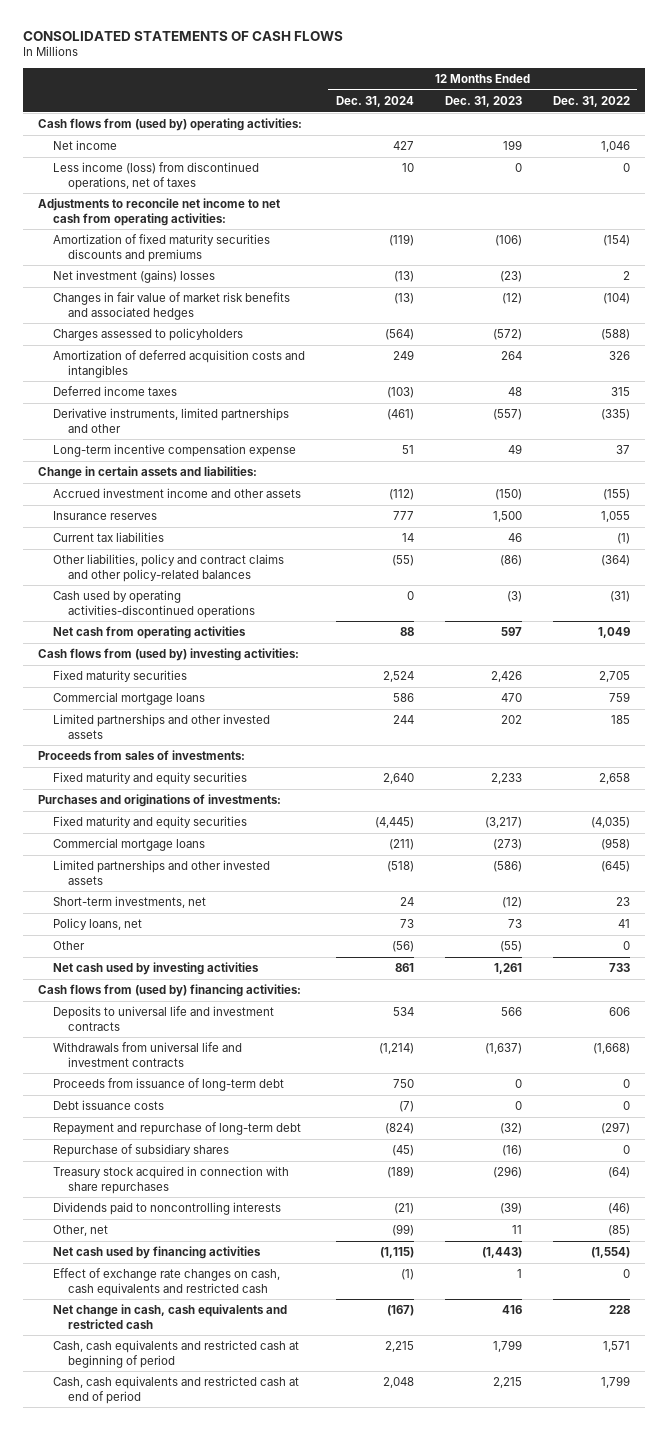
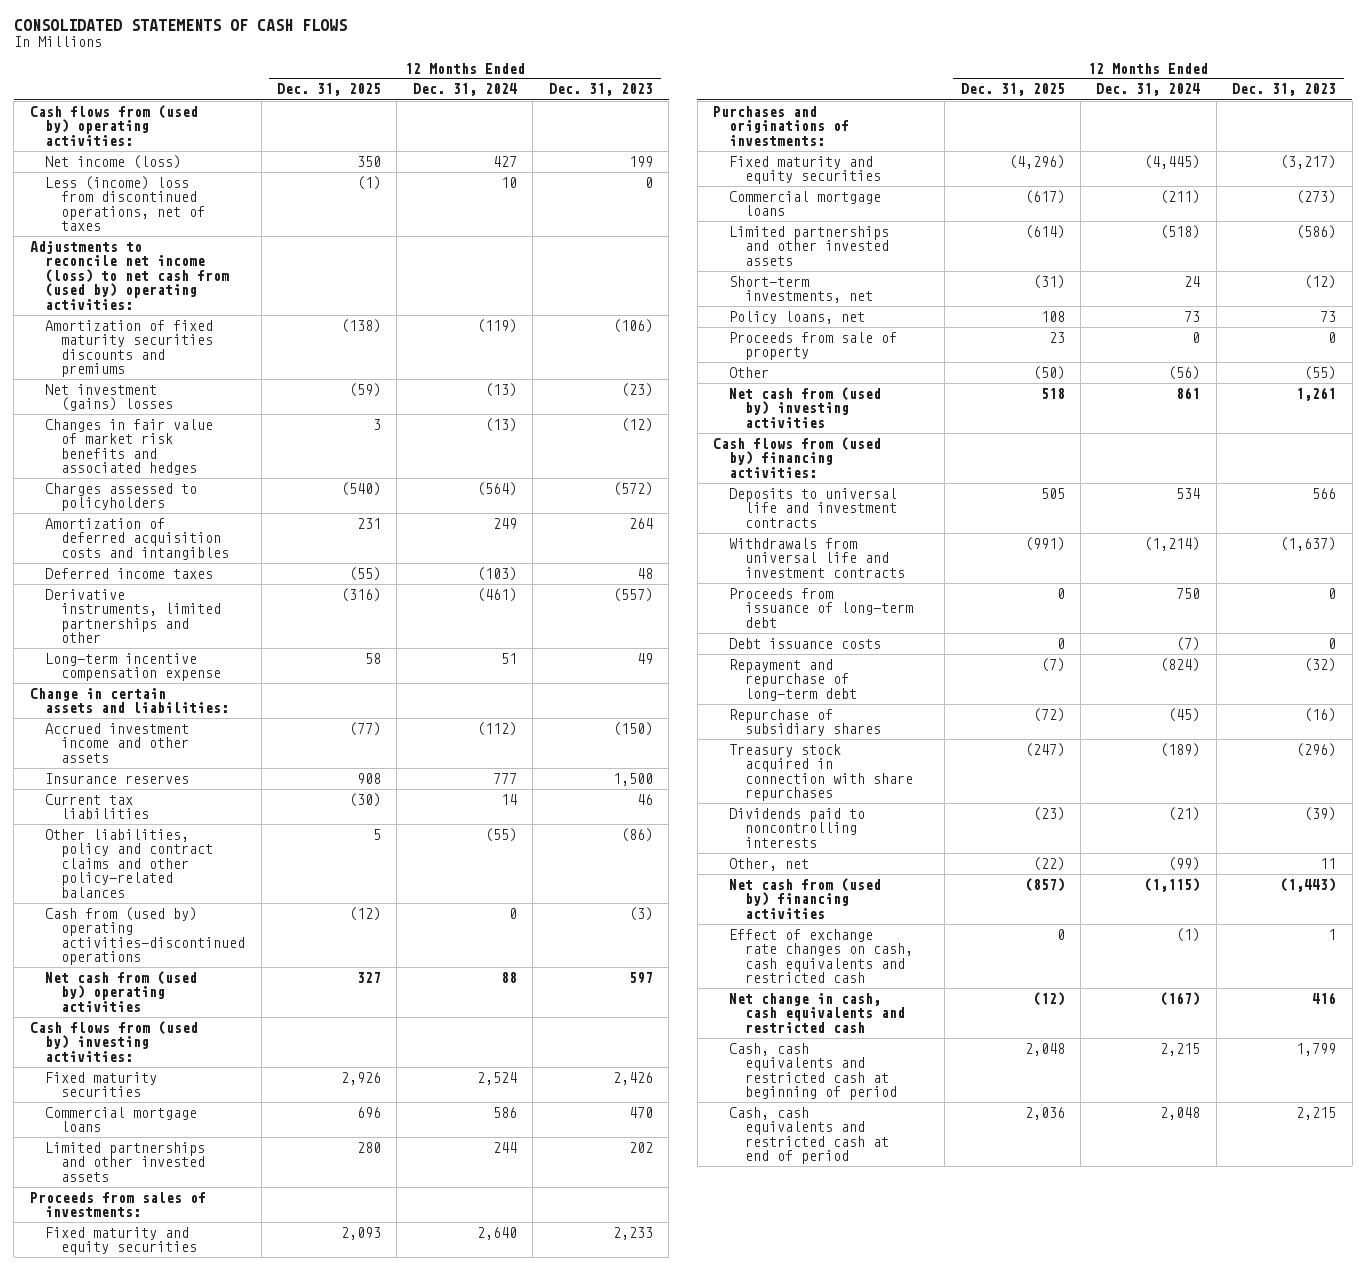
- | 12 Months Ended Dec. 31, 2024 | 12 Months Ended Dec. 31, 2023 | 12 Months Ended Dec. 31, 2022
+ | 12 Months Ended Dec. 31, 2025 | 12 Months Ended Dec. 31, 2024 | 12 Months Ended Dec. 31, 2023
- Net income | 427 | 199 | 1,046
- Less income (loss) from discontinued operations, net of taxes | 10 | 0 | 0
- Adjustments to reconcile net income to net cash from operating activities:
+ Net income (loss) | 350 | 427 | 199
+ Less (income) loss from discontinued operations, net of taxes | (1) | 10 | 0
+ Adjustments to reconcile net income (loss) to net cash from (used by) operating activities:
- Cash used by operating activities-discontinued operations | 0 | (3) | (31)
- Net cash from operating activities | 88 | 597 | 1,049
+ Cash from (used by) operating activities-discontinued operations | (12) | 0 | (3)
+ Net cash from (used by) operating activities | 327 | 88 | 597
+ Proceeds from sale of property | 23 | 0 | 0
- Net cash used by investing activities | 861 | 1,261 | 733
+ Net cash from (used by) investing activities | 518 | 861 | 1,261
- Net cash used by financing activities | (1,115) | (1,443) | (1,554)
+ Net cash from (used by) financing activities | (857) | (1,115) | (1,443)

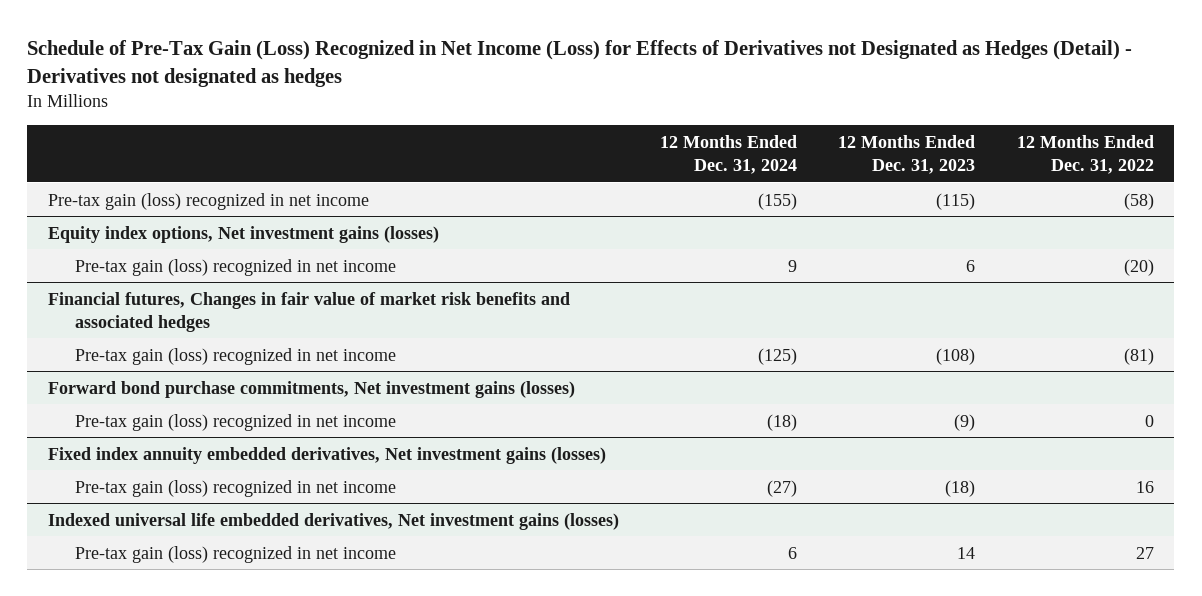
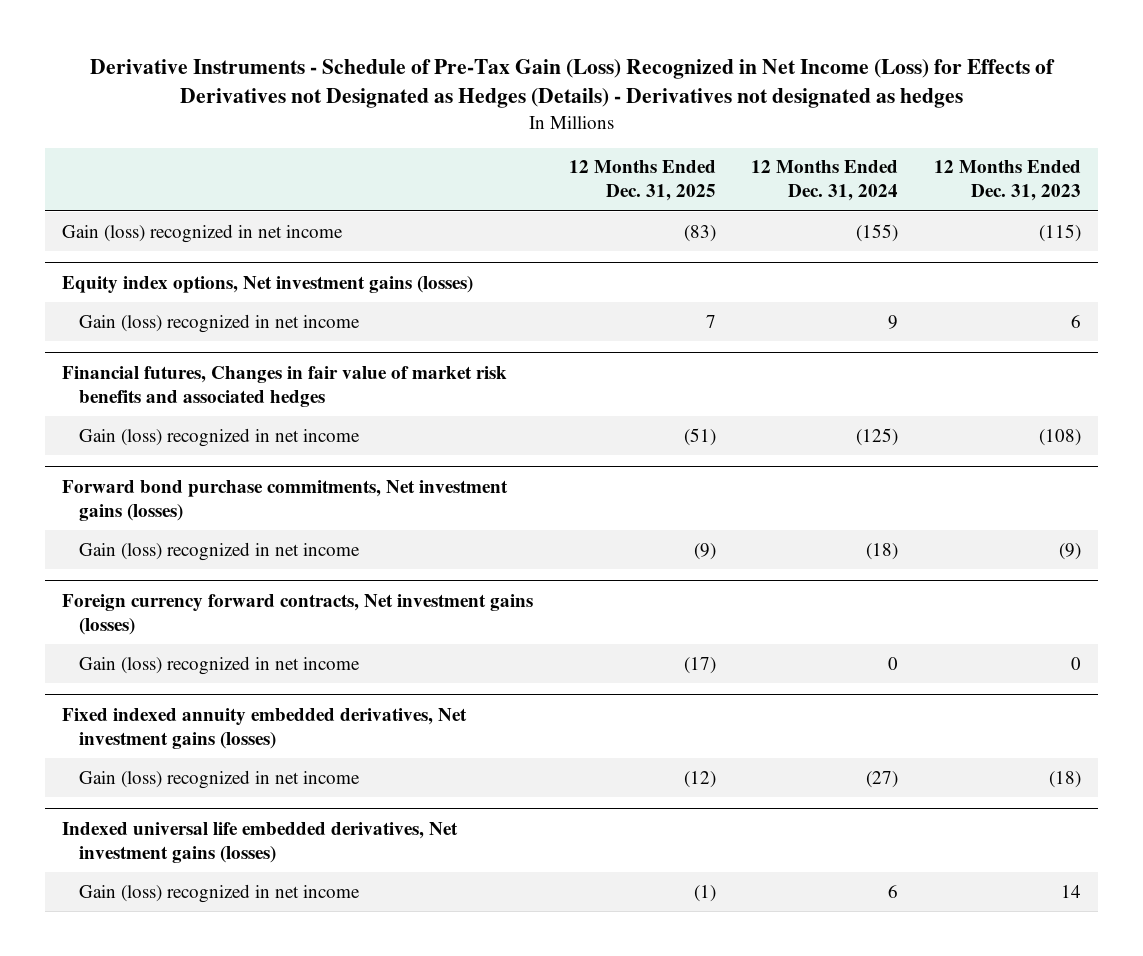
- Schedule of Pre-Tax Gain (Loss) Recognized in Net Income (Loss) for Effects of Derivatives not Designated as Hedges (Detail) - Derivatives not designated as hedges
+ Derivative Instruments - Schedule of Pre-Tax Gain (Loss) Recognized in Net Income (Loss) for Effects of Derivatives not Designated as Hedges (Details) - Derivatives not designated as hedges
- | 12 Months Ended Dec. 31, 2024 | 12 Months Ended Dec. 31, 2023 | 12 Months Ended Dec. 31, 2022
+ | 12 Months Ended Dec. 31, 2025 | 12 Months Ended Dec. 31, 2024 | 12 Months Ended Dec. 31, 2023
- Pre-tax gain (loss) recognized in net income | (155) | (115) | (58)
+ Gain (loss) recognized in net income | (83) | (155) | (115)
@ Equity index options, Net investment gains (losses)
- Pre-tax gain (loss) recognized in net income | 9 | 6 | (20)
+ Gain (loss) recognized in net income | 7 | 9 | 6
@ Financial futures, Changes in fair value of market risk benefits and associated hedges
- Pre-tax gain (loss) recognized in net income | (125) | (108) | (81)
+ Gain (loss) recognized in net income | (51) | (125) | (108)
@ Forward bond purchase commitments, Net investment gains (losses)
- Pre-tax gain (loss) recognized in net income | (18) | (9) | 0
- Fixed index annuity embedded derivatives, Net investment gains (losses)
- Pre-tax gain (loss) recognized in net income | (27) | (18) | 16
@ Forward bond purchase commitments, Net investment gains (losses)
+ Gain (loss) recognized in net income | (9) | (18) | (9)
+ Foreign currency forward contracts, Net investment gains (losses)
+ Gain (loss) recognized in net income | (17) | 0 | 0
+ Fixed indexed annuity embedded derivatives, Net investment gains (losses)
+ Gain (loss) recognized in net income | (12) | (27) | (18)
@ Indexed universal life embedded derivatives, Net investment gains (losses)
- Pre-tax gain (loss) recognized in net income | 6 | 14 | 27
+ Gain (loss) recognized in net income | (1) | 6 | 14

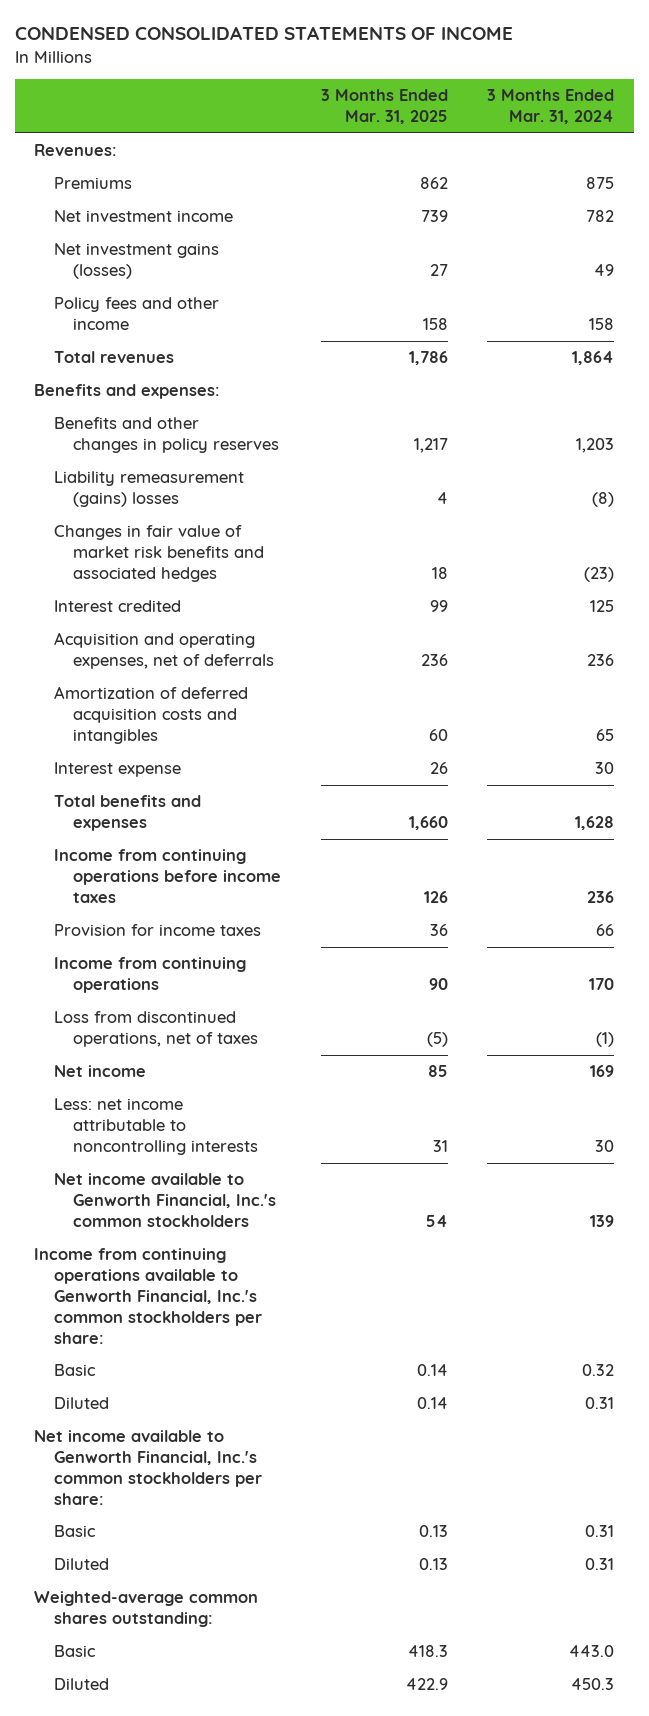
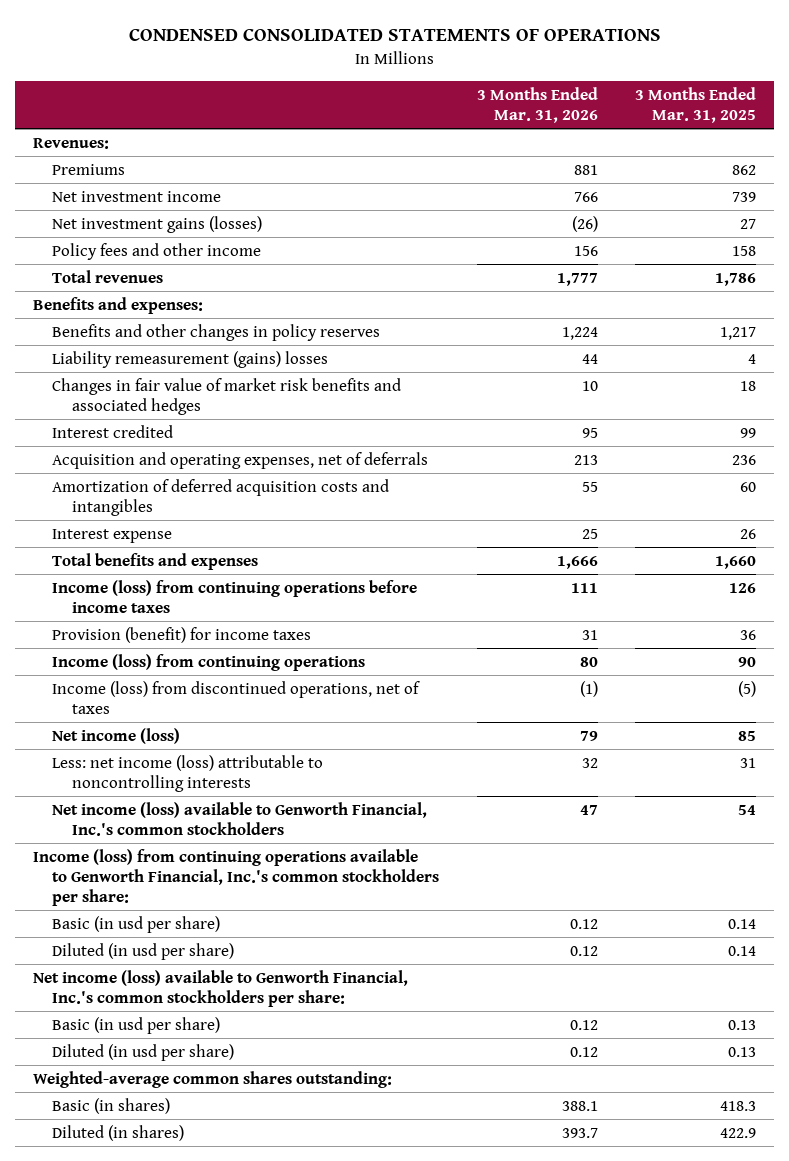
- CONDENSED CONSOLIDATED STATEMENTS OF INCOME
+ CONDENSED CONSOLIDATED STATEMENTS OF OPERATIONS
- | 3 Months Ended Mar. 31, 2025 | 3 Months Ended Mar. 31, 2024
+ | 3 Months Ended Mar. 31, 2026 | 3 Months Ended Mar. 31, 2025
- Income from continuing operations before income taxes | 126 | 236
- Provision for income taxes | 36 | 66
- Income from continuing operations | 90 | 170
- Loss from discontinued operations, net of taxes | (5) | (1)
- Net income | 85 | 169
- Less: net income attributable to noncontrolling interests | 31 | 30
- Net income available to Genworth Financial, Inc.'s common stockholders | 54 | 139
- Income from continuing operations available to Genworth Financial, Inc.'s common stockholders per share:
- Basic | 0.14 | 0.32
- Diluted | 0.14 | 0.31
- Net income available to Genworth Financial, Inc.'s common stockholders per share:
- Basic | 0.13 | 0.31
- Diluted | 0.13 | 0.31
+ Income (loss) from continuing operations before income taxes | 111 | 126
+ Provision (benefit) for income taxes | 31 | 36
+ Income (loss) from continuing operations | 80 | 90
+ Income (loss) from discontinued operations, net of taxes | (1) | (5)
+ Net income (loss) | 79 | 85
+ Less: net income (loss) attributable to noncontrolling interests | 32 | 31
+ Net income (loss) available to Genworth Financial, Inc.'s common stockholders | 47 | 54
+ Income (loss) from continuing operations available to Genworth Financial, Inc.'s common stockholders per share:
+ Basic (in usd per share) | 0.12 | 0.14
+ Diluted (in usd per share) | 0.12 | 0.14
+ Net income (loss) available to Genworth Financial, Inc.'s common stockholders per share:
+ Basic (in usd per share) | 0.12 | 0.13
+ Diluted (in usd per share) | 0.12 | 0.13
- Basic | 418.3 | 443.0
- Diluted | 422.9 | 450.3
+ Basic (in shares) | 388.1 | 418.3
+ Diluted (in shares) | 393.7 | 422.9

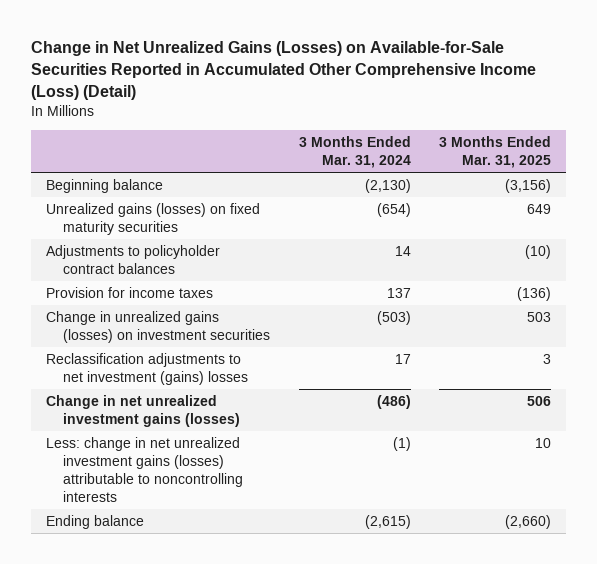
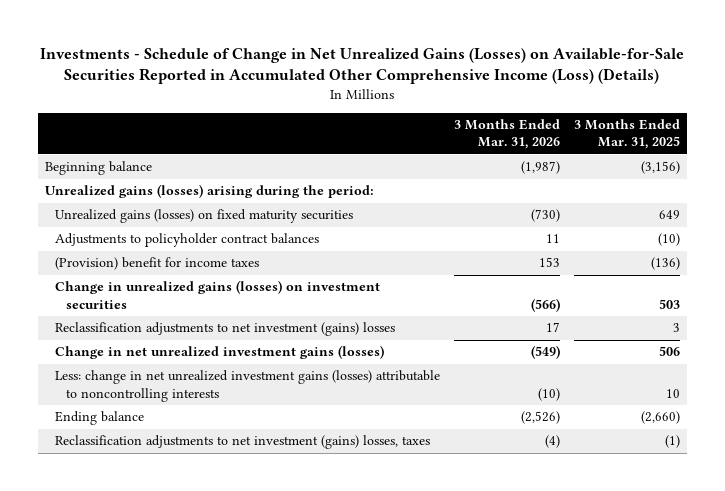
- Change in Net Unrealized Gains (Losses) on Available-for-Sale Securities Reported in Accumulated Other Comprehensive Income (Loss) (Detail)
+ Investments - Schedule of Change in Net Unrealized Gains (Losses) on Available-for-Sale Securities Reported in Accumulated Other Comprehensive Income (Loss) (Details)
- | 3 Months Ended Mar. 31, 2024 | 3 Months Ended Mar. 31, 2025
+ | 3 Months Ended Mar. 31, 2026 | 3 Months Ended Mar. 31, 2025
+ Unrealized gains (losses) arising during the period:
- Provision for income taxes | 137 | (136)
+ (Provision) benefit for income taxes | 153 | (136)
+ Reclassification adjustments to net investment (gains) losses, taxes | (4) | (1)

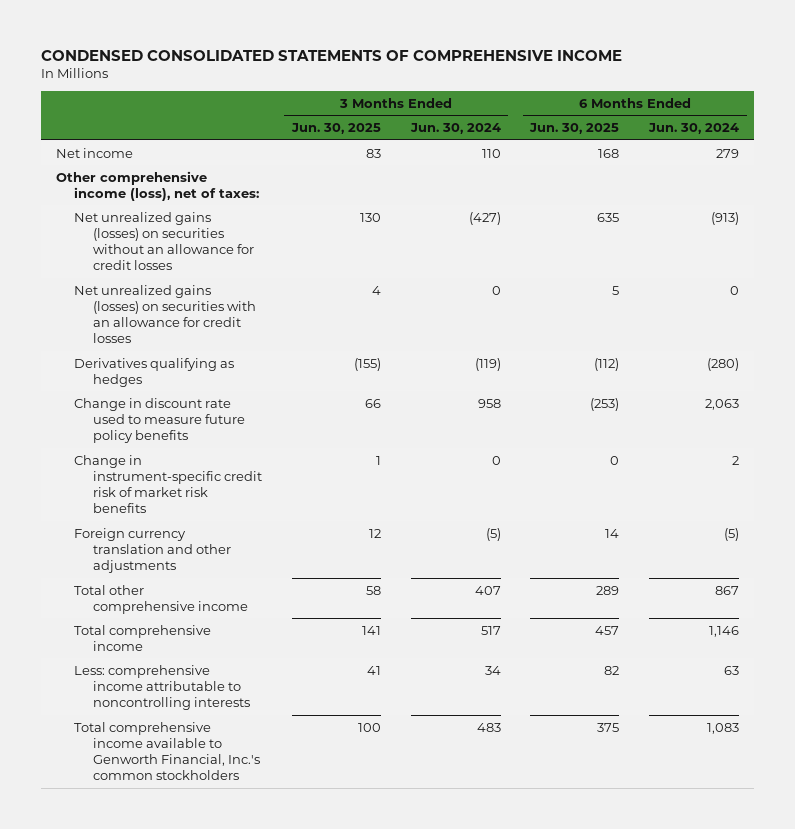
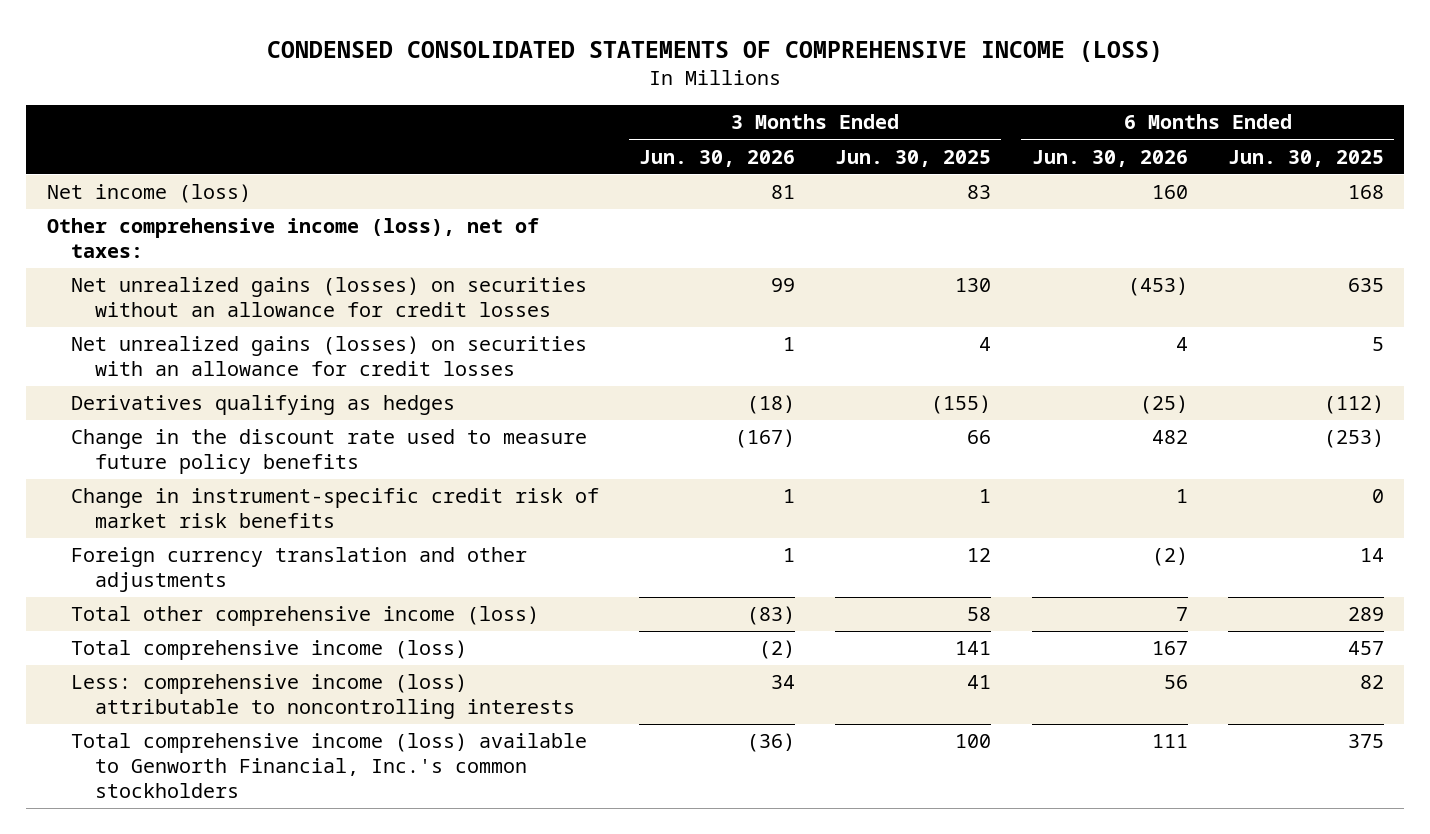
- CONDENSED CONSOLIDATED STATEMENTS OF COMPREHENSIVE INCOME
+ CONDENSED CONSOLIDATED STATEMENTS OF COMPREHENSIVE INCOME (LOSS)
- | 3 Months Ended Jun. 30, 2025 | 3 Months Ended Jun. 30, 2024 | 6 Months Ended Jun. 30, 2025 | 6 Months Ended Jun. 30, 2024
+ | 3 Months Ended Jun. 30, 2026 | 3 Months Ended Jun. 30, 2025 | 6 Months Ended Jun. 30, 2026 | 6 Months Ended Jun. 30, 2025
- Net income | 83 | 110 | 168 | 279
+ Net income (loss) | 81 | 83 | 160 | 168
- Change in discount rate used to measure future policy benefits | 66 | 958 | (253) | 2,063
+ Change in the discount rate used to measure future policy benefits | (167) | 66 | 482 | (253)
- Total other comprehensive income | 58 | 407 | 289 | 867
- Total comprehensive income | 141 | 517 | 457 | 1,146
- Less: comprehensive income attributable to noncontrolling interests | 41 | 34 | 82 | 63
- Total comprehensive income available to Genworth Financial, Inc.'s common stockholders | 100 | 483 | 375 | 1,083
+ Total other comprehensive income (loss) | (83) | 58 | 7 | 289
+ Total comprehensive income (loss) | (2) | 141 | 167 | 457
+ Less: comprehensive income (loss) attributable to noncontrolling interests | 34 | 41 | 56 | 82
+ Total comprehensive income (loss) available to Genworth Financial, Inc.'s common stockholders | (36) | 100 | 111 | 375

